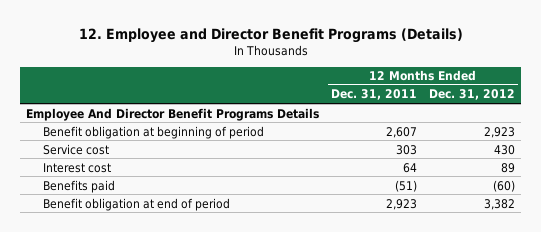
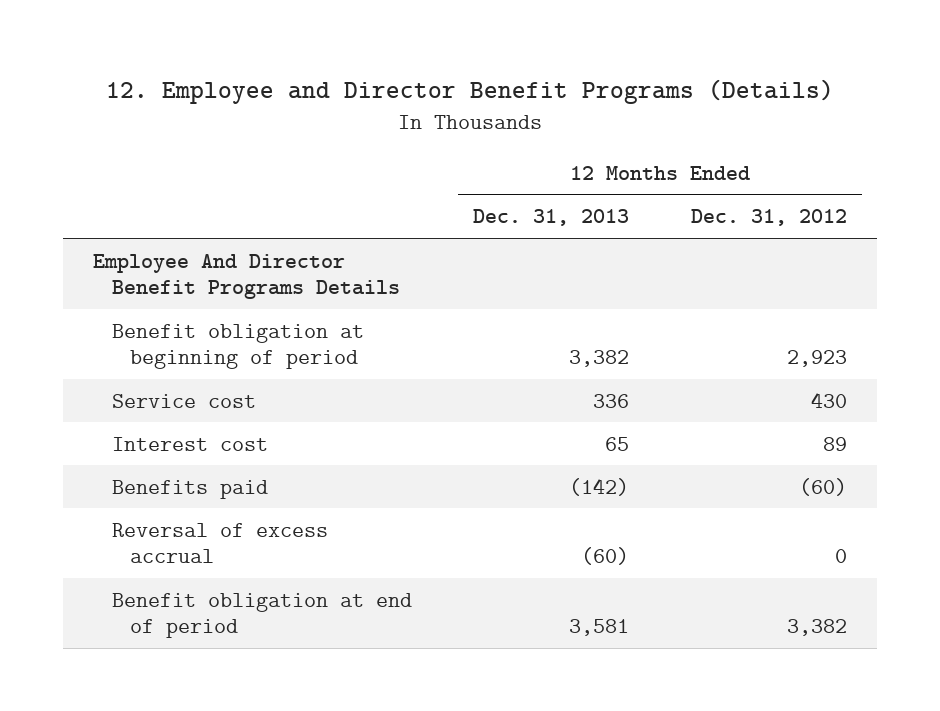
- | 12 Months Ended Dec. 31, 2011 | 12 Months Ended Dec. 31, 2012
+ | 12 Months Ended Dec. 31, 2013 | 12 Months Ended Dec. 31, 2012
+ Reversal of excess accrual | (60) | 0

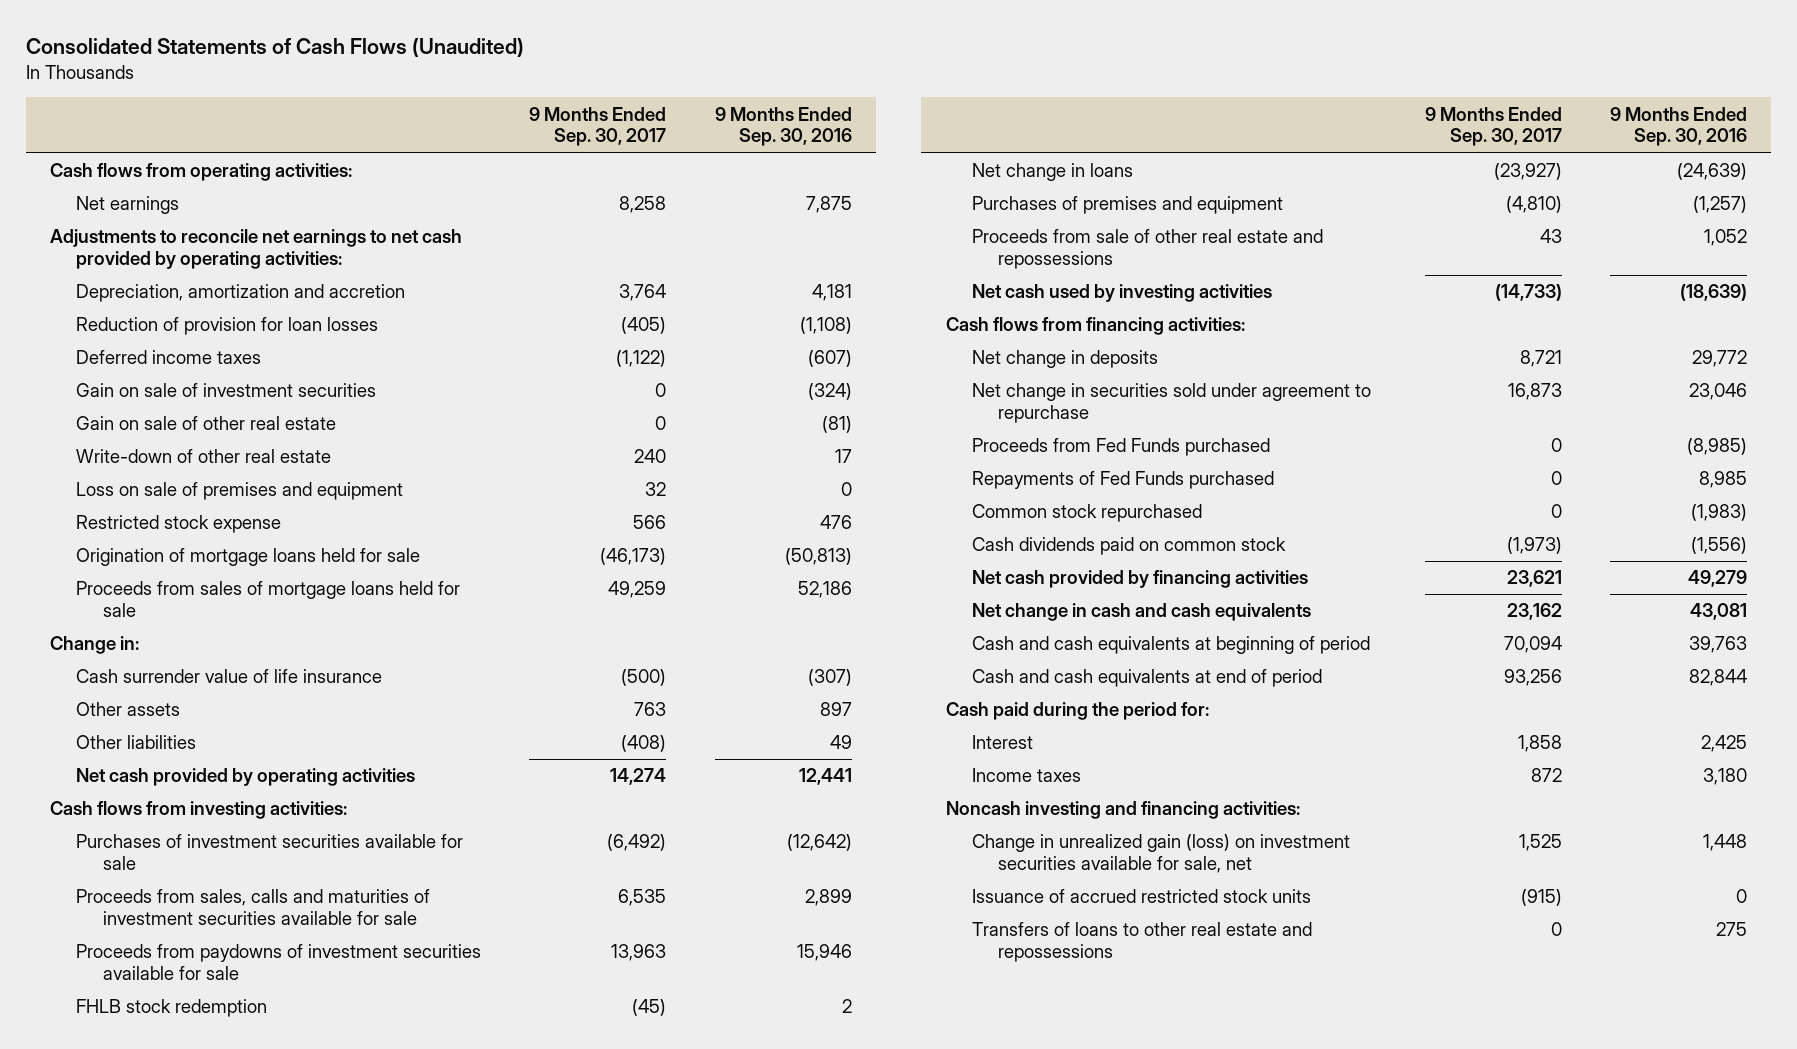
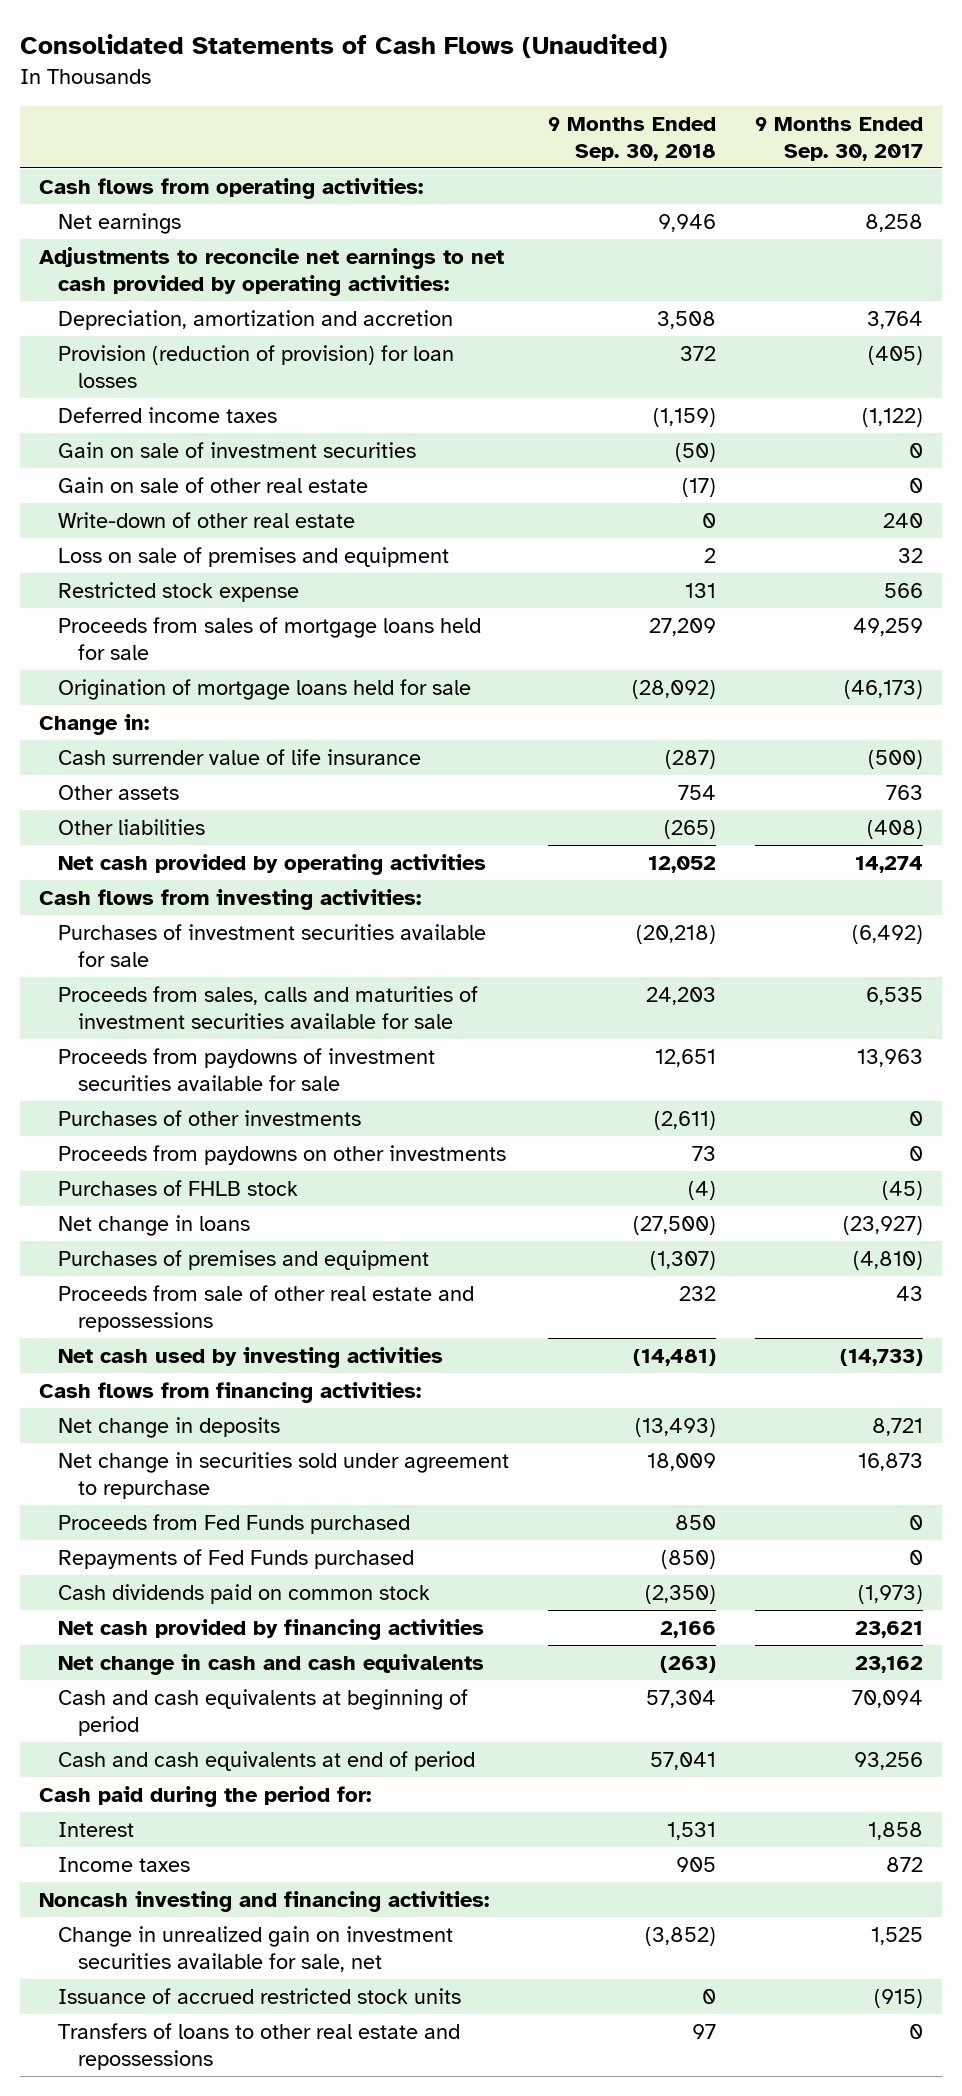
- | 9 Months Ended Sep. 30, 2017 | 9 Months Ended Sep. 30, 2016
+ | 9 Months Ended Sep. 30, 2018 | 9 Months Ended Sep. 30, 2017
- Reduction of provision for loan losses | (405) | (1,108)
+ Provision (reduction of provision) for loan losses | 372 | (405)
moved down: Origination of mortgage loans held for sale | (28,092) | (46,173)
- FHLB stock redemption | (45) | 2
+ Purchases of other investments | (2,611) | 0
+ Proceeds from paydowns on other investments | 73 | 0
+ Purchases of FHLB stock | (4) | (45)
- Common stock repurchased | 0 | (1,983)
- Change in unrealized gain (loss) on investment securities available for sale, net | 1,525 | 1,448
+ Change in unrealized gain on investment securities available for sale, net | (3,852) | 1,525

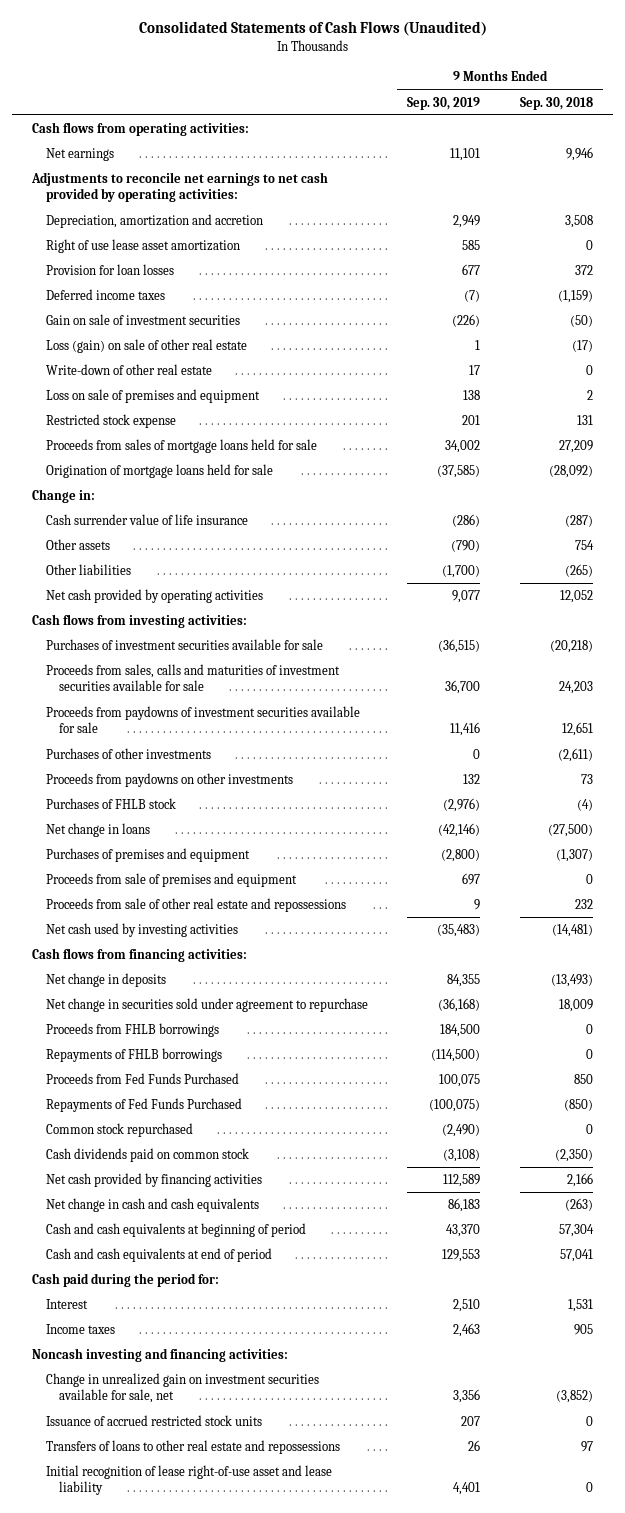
- | 9 Months Ended Sep. 30, 2018 | 9 Months Ended Sep. 30, 2017
+ | 9 Months Ended Sep. 30, 2019 | 9 Months Ended Sep. 30, 2018
- Provision (reduction of provision) for loan losses | 372 | (405)
+ Right of use lease asset amortization | 585 | 0
+ Provision for loan losses | 677 | 372
- Gain on sale of other real estate | (17) | 0
+ Loss (gain) on sale of other real estate | 1 | (17)
+ Proceeds from sale of premises and equipment | 697 | 0
- Proceeds from Fed Funds purchased | 850 | 0
- Repayments of Fed Funds purchased | (850) | 0
+ Proceeds from FHLB borrowings | 184,500 | 0
+ Repayments of FHLB borrowings | (114,500) | 0
+ Proceeds from Fed Funds Purchased | 100,075 | 850
+ Repayments of Fed Funds Purchased | (100,075) | (850)
+ Common stock repurchased | (2,490) | 0
+ Initial recognition of lease right-of-use asset and lease liability | 4,401 | 0

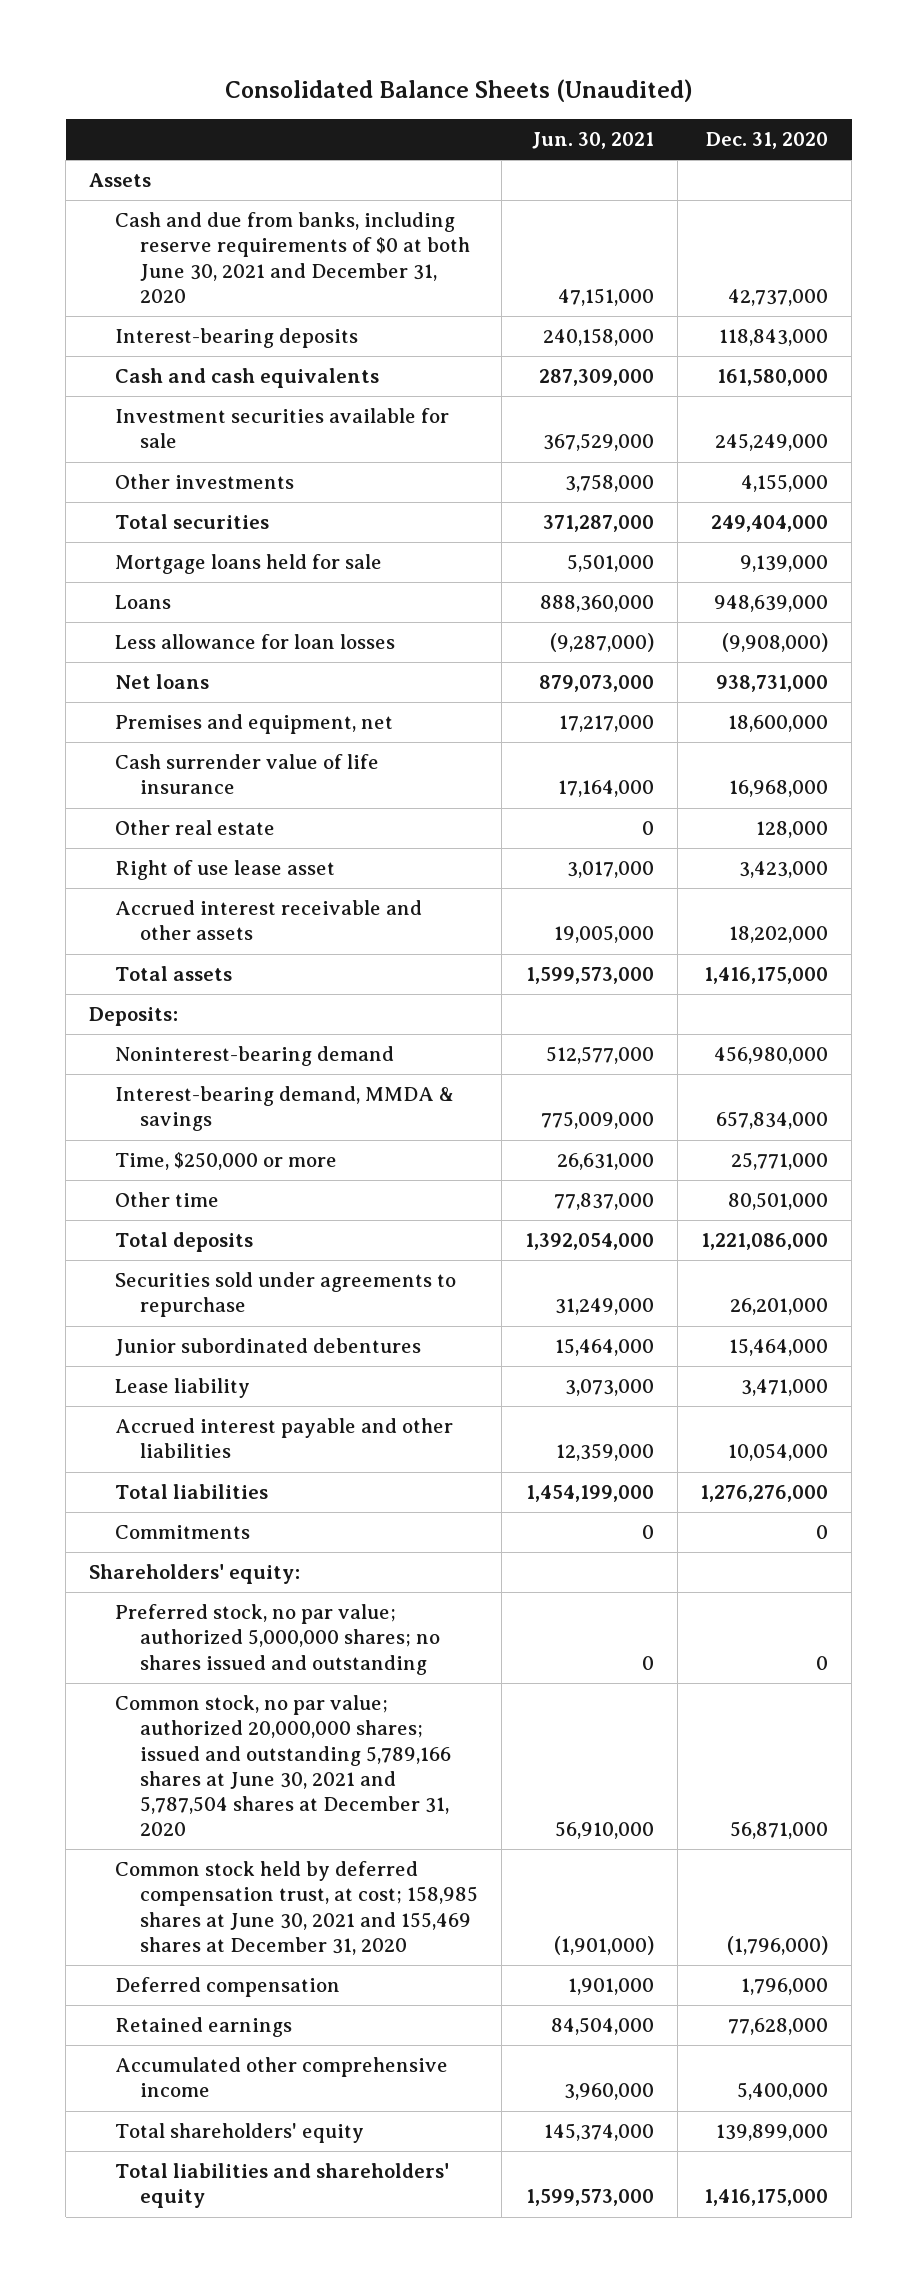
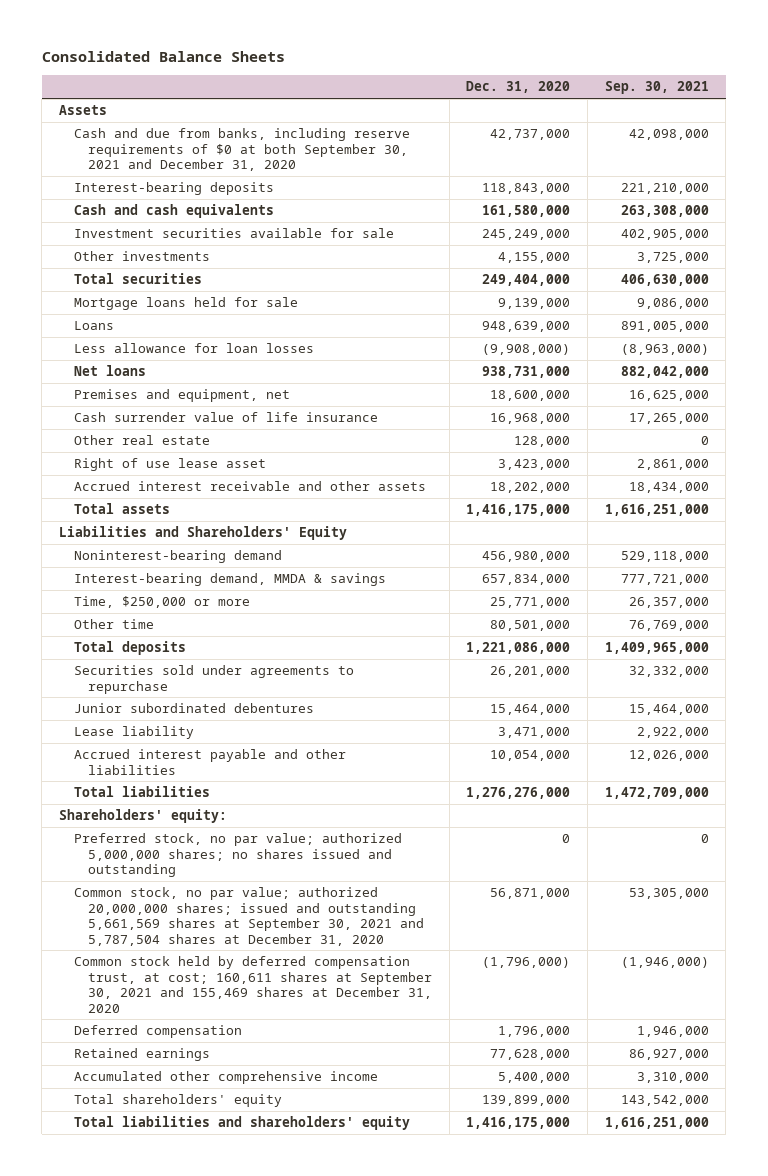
- Consolidated Balance Sheets (Unaudited)
+ Consolidated Balance Sheets
- | Jun. 30, 2021 | Dec. 31, 2020
+ | Dec. 31, 2020 | Sep. 30, 2021
- Cash and due from banks, including reserve requirements of $0 at both June 30, 2021 and December 31, 2020 | 47,151,000 | 42,737,000
+ Cash and due from banks, including reserve requirements of $0 at both September 30, 2021 and December 31, 2020 | 42,737,000 | 42,098,000
- Deposits:
+ Liabilities and Shareholders' Equity
- Commitments | 0 | 0
- Common stock, no par value; authorized 20,000,000 shares; issued and outstanding 5,789,166 shares at June 30, 2021 and 5,787,504 shares at December 31, 2020 | 56,910,000 | 56,871,000
- Common stock held by deferred compensation trust, at cost; 158,985 shares at June 30, 2021 and 155,469 shares at December 31, 2020 | (1,901,000) | (1,796,000)
+ Common stock, no par value; authorized 20,000,000 shares; issued and outstanding 5,661,569 shares at September 30, 2021 and 5,787,504 shares at December 31, 2020 | 56,871,000 | 53,305,000
+ Common stock held by deferred compensation trust, at cost; 160,611 shares at September 30, 2021 and 155,469 shares at December 31, 2020 | (1,796,000) | (1,946,000)

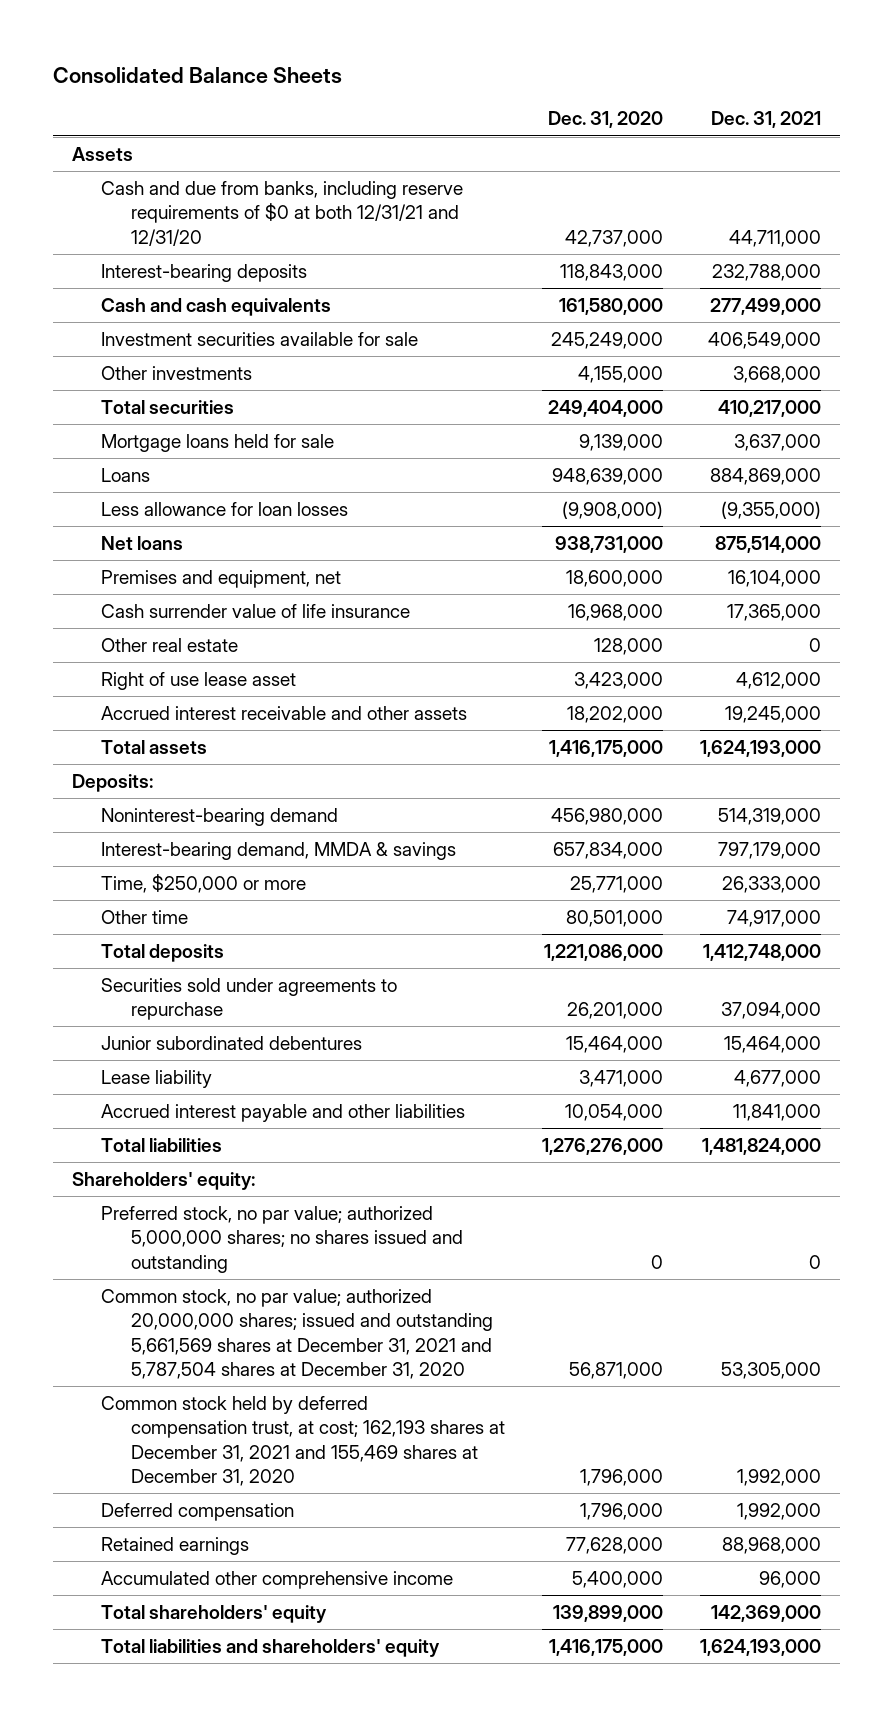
- | Dec. 31, 2020 | Sep. 30, 2021
+ | Dec. 31, 2020 | Dec. 31, 2021
- Cash and due from banks, including reserve requirements of $0 at both September 30, 2021 and December 31, 2020 | 42,737,000 | 42,098,000
+ Cash and due from banks, including reserve requirements of $0 at both 12/31/21 and 12/31/20 | 42,737,000 | 44,711,000
- Liabilities and Shareholders' Equity
+ Deposits:
- Common stock, no par value; authorized 20,000,000 shares; issued and outstanding 5,661,569 shares at September 30, 2021 and 5,787,504 shares at December 31, 2020 | 56,871,000 | 53,305,000
- Common stock held by deferred compensation trust, at cost; 160,611 shares at September 30, 2021 and 155,469 shares at December 31, 2020 | (1,796,000) | (1,946,000)
+ Common stock, no par value; authorized 20,000,000 shares; issued and outstanding 5,661,569 shares at December 31, 2021 and 5,787,504 shares at December 31, 2020 | 56,871,000 | 53,305,000
+ Common stock held by deferred compensation trust, at cost; 162,193 shares at December 31, 2021 and 155,469 shares at December 31, 2020 | 1,796,000 | 1,992,000

